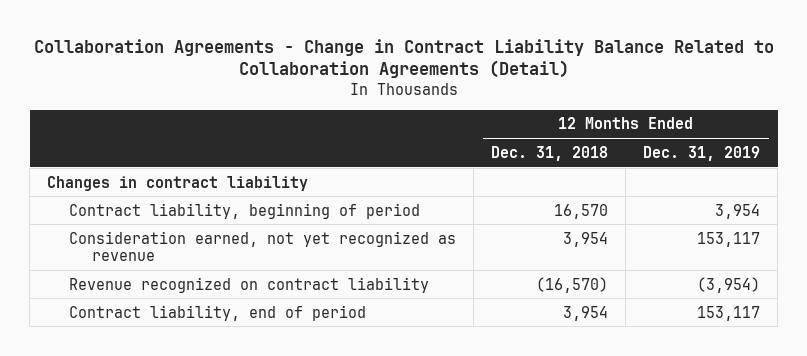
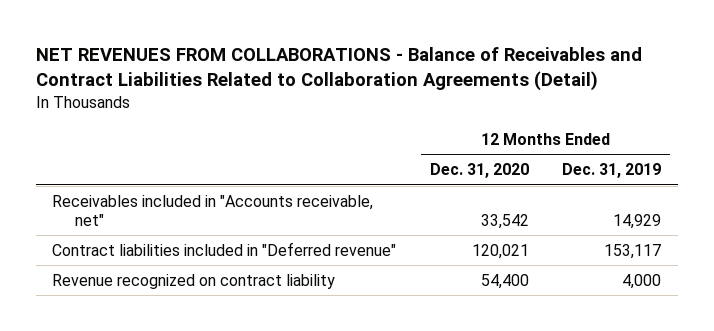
- Collaboration Agreements - Change in Contract Liability Balance Related to Collaboration Agreements (Detail)
+ NET REVENUES FROM COLLABORATIONS - Balance of Receivables and Contract Liabilities Related to Collaboration Agreements (Detail)
- | 12 Months Ended Dec. 31, 2018 | 12 Months Ended Dec. 31, 2019
+ | 12 Months Ended Dec. 31, 2020 | 12 Months Ended Dec. 31, 2019
- Changes in contract liability
- Contract liability, beginning of period | 16,570 | 3,954
- Consideration earned, not yet recognized as revenue | 3,954 | 153,117
- Revenue recognized on contract liability | (16,570) | (3,954)
- Contract liability, end of period | 3,954 | 153,117
+ Receivables included in "Accounts receivable, net" | 33,542 | 14,929
+ Contract liabilities included in "Deferred revenue" | 120,021 | 153,117
+ Revenue recognized on contract liability | 54,400 | 4,000

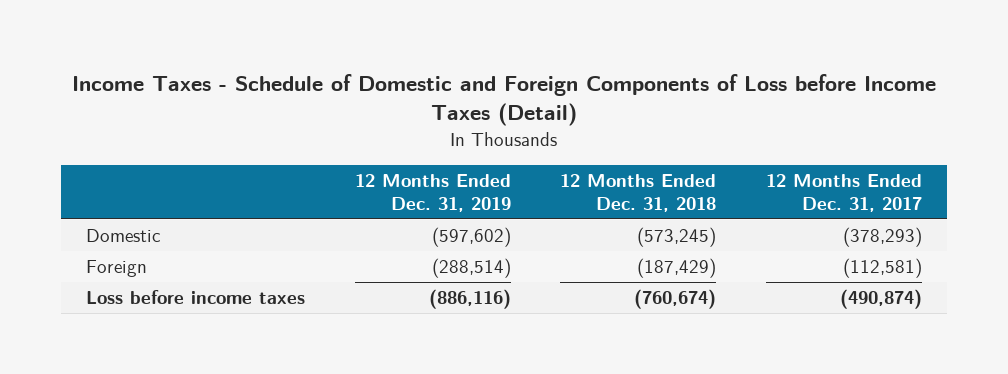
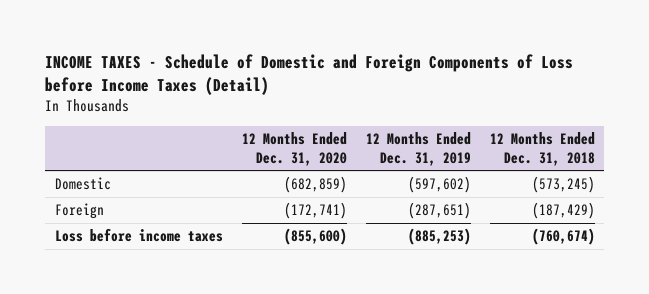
- Income Taxes - Schedule of Domestic and Foreign Components of Loss before Income Taxes (Detail)
+ INCOME TAXES - Schedule of Domestic and Foreign Components of Loss before Income Taxes (Detail)
- | 12 Months Ended Dec. 31, 2019 | 12 Months Ended Dec. 31, 2018 | 12 Months Ended Dec. 31, 2017
+ | 12 Months Ended Dec. 31, 2020 | 12 Months Ended Dec. 31, 2019 | 12 Months Ended Dec. 31, 2018
- Foreign | (288,514) | (187,429) | (112,581)
- Loss before income taxes | (886,116) | (760,674) | (490,874)
+ Foreign | (172,741) | (287,651) | (187,429)
+ Loss before income taxes | (855,600) | (885,253) | (760,674)

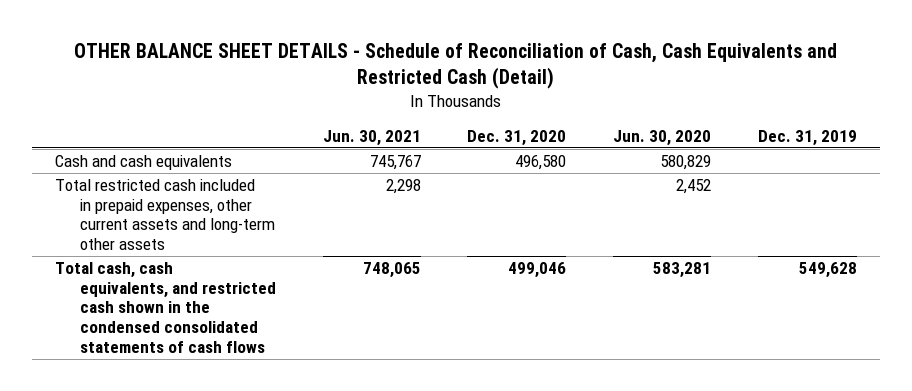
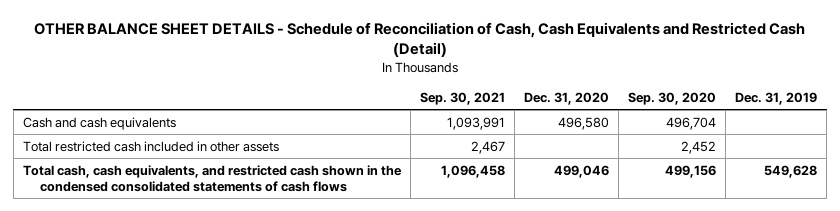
- | Jun. 30, 2021 | Dec. 31, 2020 | Jun. 30, 2020 | Dec. 31, 2019
+ | Sep. 30, 2021 | Dec. 31, 2020 | Sep. 30, 2020 | Dec. 31, 2019
- Total restricted cash included in prepaid expenses, other current assets and long-term other assets | 2,298 | | 2,452 |
+ Total restricted cash included in other assets | 2,467 | | 2,452 |

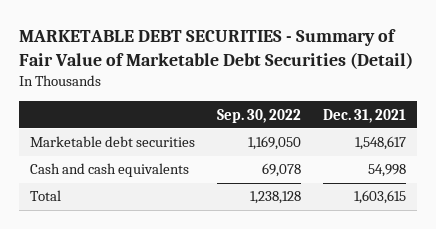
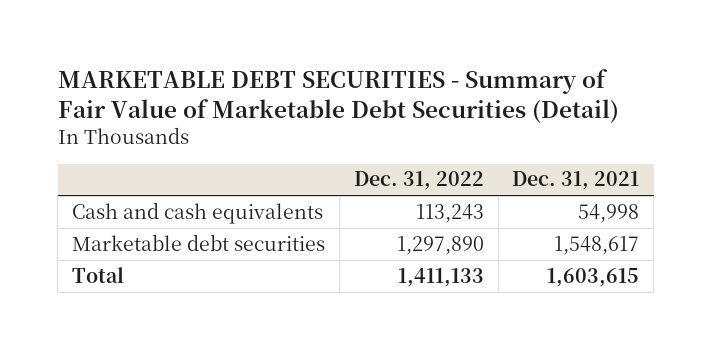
- | Sep. 30, 2022 | Dec. 31, 2021
+ | Dec. 31, 2022 | Dec. 31, 2021
moved down: Marketable debt securities | 1,297,890 | 1,548,617

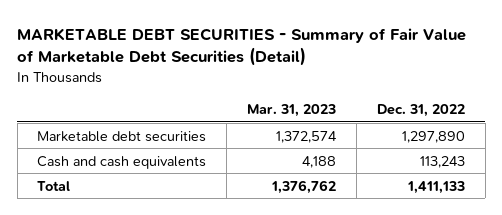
- | Dec. 31, 2022 | Dec. 31, 2021
+ | Mar. 31, 2023 | Dec. 31, 2022
moved down: Cash and cash equivalents | 4,188 | 113,243

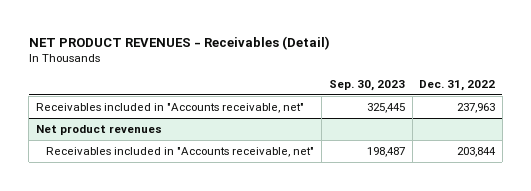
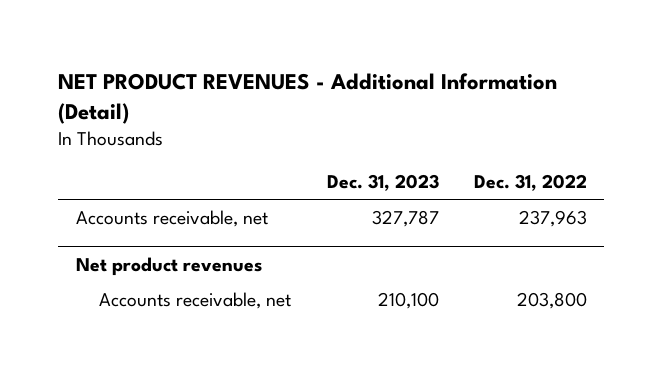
- NET PRODUCT REVENUES - Receivables (Detail)
+ NET PRODUCT REVENUES - Additional Information (Detail)
- | Sep. 30, 2023 | Dec. 31, 2022
+ | Dec. 31, 2023 | Dec. 31, 2022
- Receivables included in "Accounts receivable, net" | 325,445 | 237,963
+ Accounts receivable, net | 327,787 | 237,963
@ Net product revenues
- Receivables included in "Accounts receivable, net" | 198,487 | 203,844
+ Accounts receivable, net | 210,100 | 203,800

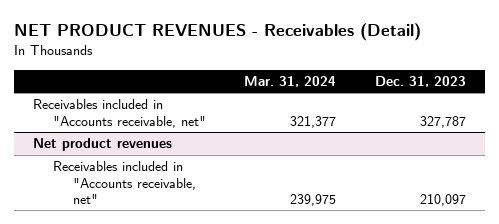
- NET PRODUCT REVENUES - Additional Information (Detail)
+ NET PRODUCT REVENUES - Receivables (Detail)
- | Dec. 31, 2023 | Dec. 31, 2022
+ | Mar. 31, 2024 | Dec. 31, 2023
- Accounts receivable, net | 327,787 | 237,963
+ Receivables included in "Accounts receivable, net" | 321,377 | 327,787
@ Net product revenues
- Accounts receivable, net | 210,100 | 203,800
+ Receivables included in "Accounts receivable, net" | 239,975 | 210,097

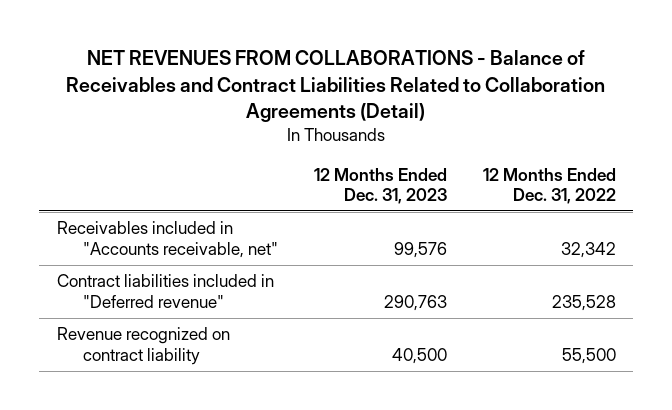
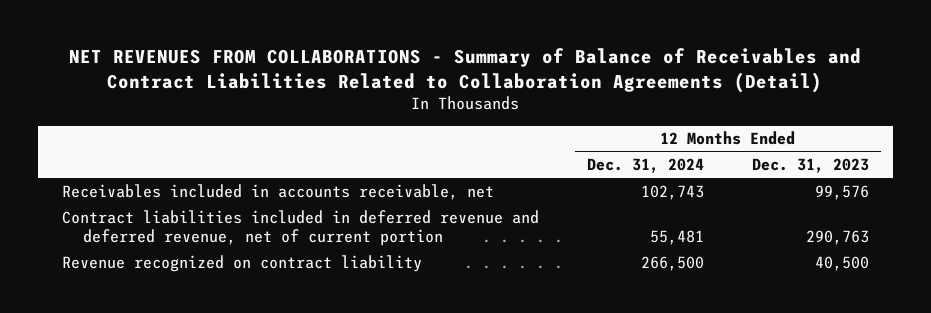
- NET REVENUES FROM COLLABORATIONS - Balance of Receivables and Contract Liabilities Related to Collaboration Agreements (Detail)
+ NET REVENUES FROM COLLABORATIONS - Summary of Balance of Receivables and Contract Liabilities Related to Collaboration Agreements (Detail)
- | 12 Months Ended Dec. 31, 2023 | 12 Months Ended Dec. 31, 2022
+ | 12 Months Ended Dec. 31, 2024 | 12 Months Ended Dec. 31, 2023
- Receivables included in "Accounts receivable, net" | 99,576 | 32,342
- Contract liabilities included in "Deferred revenue" | 290,763 | 235,528
+ Receivables included in accounts receivable, net | 102,743 | 99,576
+ Contract liabilities included in deferred revenue and deferred revenue, net of current portion | 55,481 | 290,763

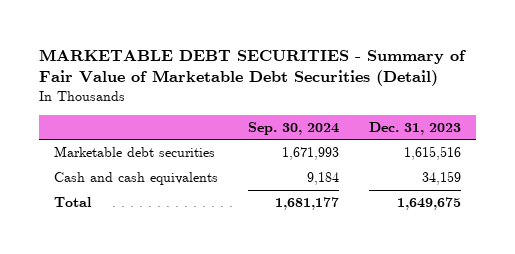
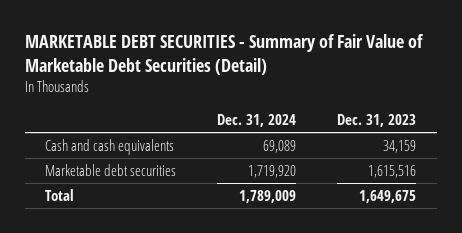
- | Sep. 30, 2024 | Dec. 31, 2023
+ | Dec. 31, 2024 | Dec. 31, 2023
moved down: Marketable debt securities | 1,719,920 | 1,615,516

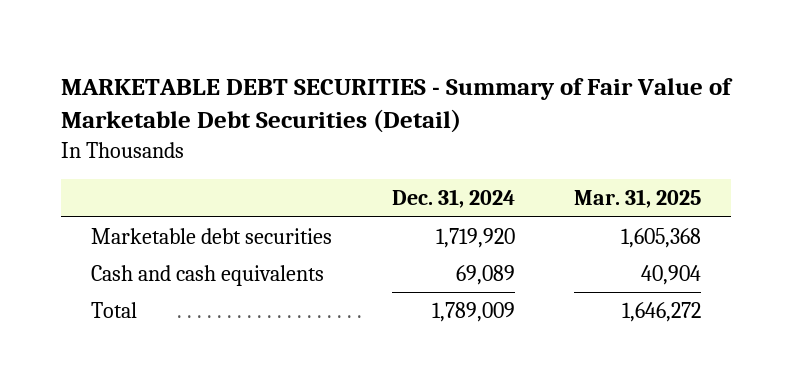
- | Dec. 31, 2024 | Dec. 31, 2023
+ | Dec. 31, 2024 | Mar. 31, 2025
moved down: Cash and cash equivalents | 69,089 | 40,904

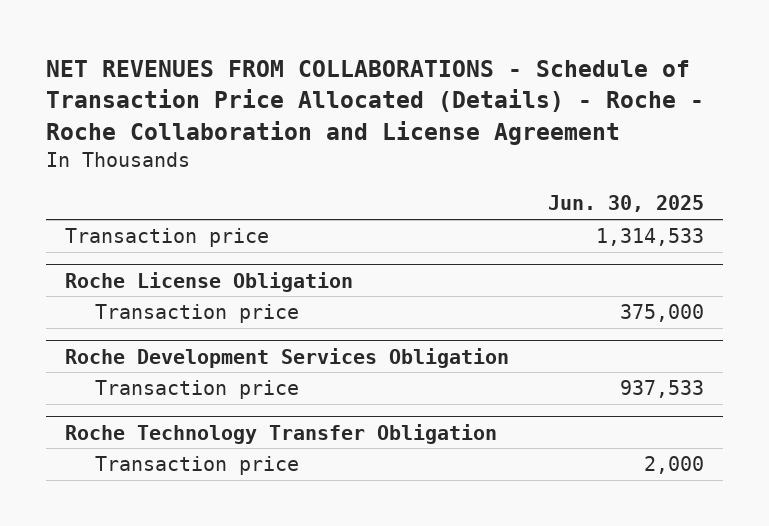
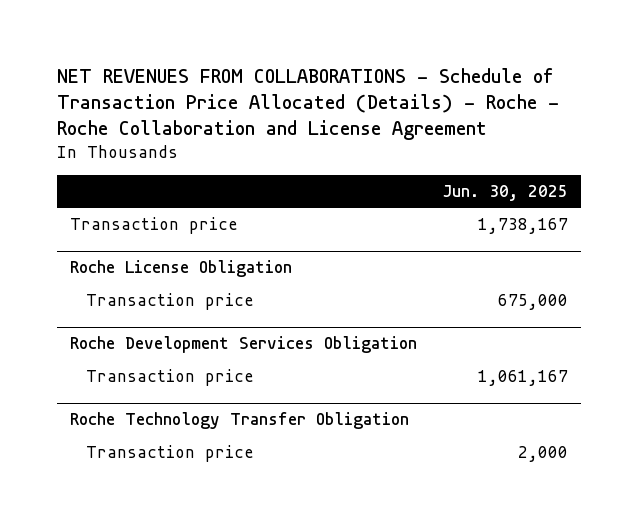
- Transaction price | 1,314,533
+ Transaction price | 1,738,167
@ Roche License Obligation
- Transaction price | 375,000
+ Transaction price | 675,000
@ Roche Development Services Obligation
- Transaction price | 937,533
+ Transaction price | 1,061,167

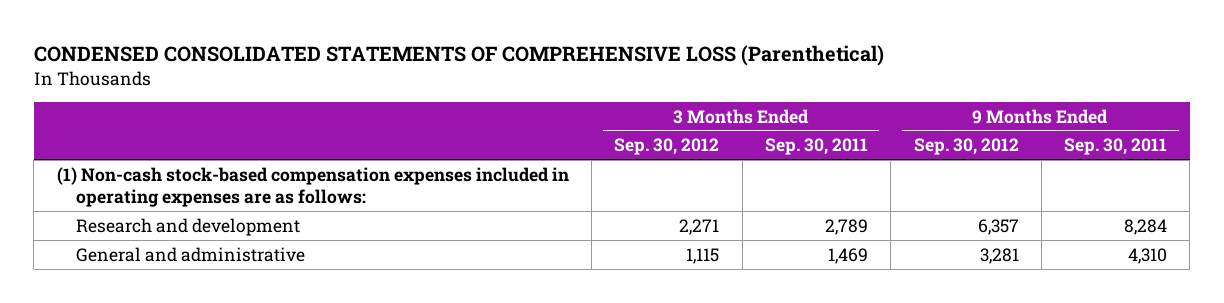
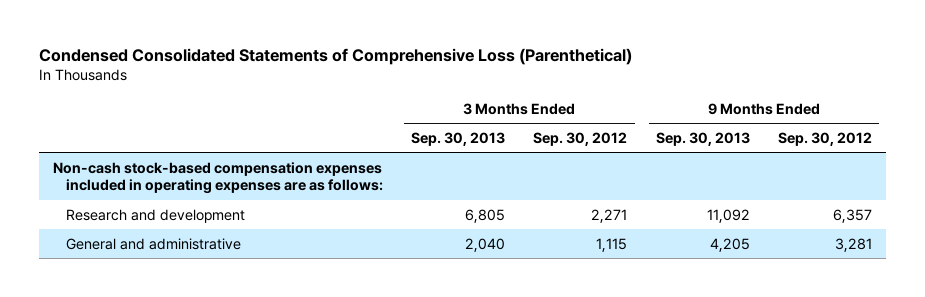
- CONDENSED CONSOLIDATED STATEMENTS OF COMPREHENSIVE LOSS (Parenthetical)
+ Condensed Consolidated Statements of Comprehensive Loss (Parenthetical)
- | 3 Months Ended Sep. 30, 2012 | 3 Months Ended Sep. 30, 2011 | 9 Months Ended Sep. 30, 2012 | 9 Months Ended Sep. 30, 2011
+ | 3 Months Ended Sep. 30, 2013 | 3 Months Ended Sep. 30, 2012 | 9 Months Ended Sep. 30, 2013 | 9 Months Ended Sep. 30, 2012
- (1) Non-cash stock-based compensation expenses included in operating expenses are as follows:
+ Non-cash stock-based compensation expenses included in operating expenses are as follows:

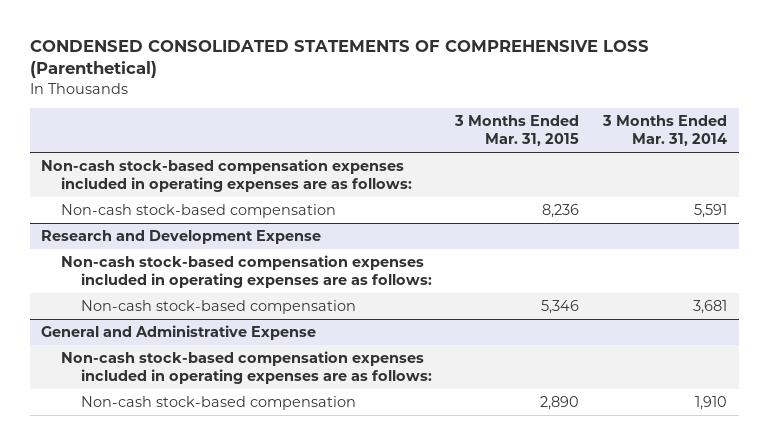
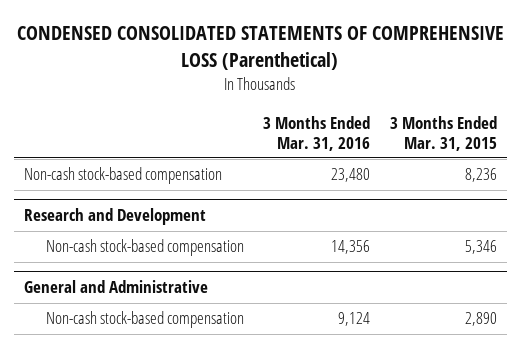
- | 3 Months Ended Mar. 31, 2015 | 3 Months Ended Mar. 31, 2014
+ | 3 Months Ended Mar. 31, 2016 | 3 Months Ended Mar. 31, 2015
- Non-cash stock-based compensation expenses included in operating expenses are as follows:
- Research and Development Expense
- Non-cash stock-based compensation expenses included in operating expenses are as follows:
+ Research and Development
- General and Administrative Expense
- Non-cash stock-based compensation expenses included in operating expenses are as follows:
+ General and Administrative

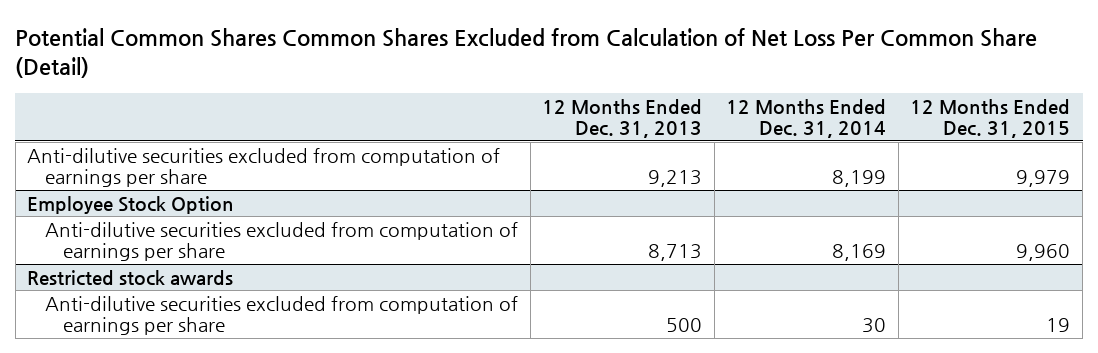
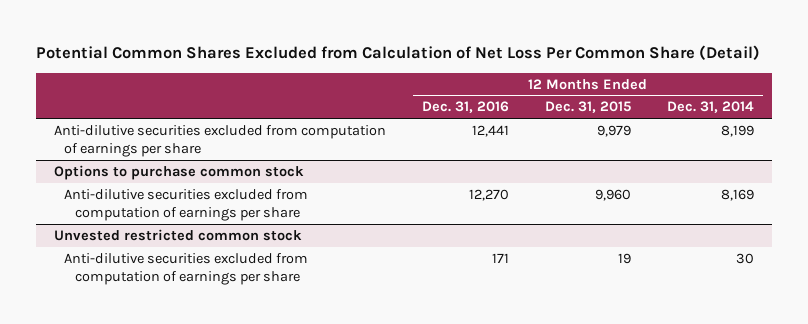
- Potential Common Shares Common Shares Excluded from Calculation of Net Loss Per Common Share (Detail)
+ Potential Common Shares Excluded from Calculation of Net Loss Per Common Share (Detail)
- | 12 Months Ended Dec. 31, 2013 | 12 Months Ended Dec. 31, 2014 | 12 Months Ended Dec. 31, 2015
+ | 12 Months Ended Dec. 31, 2016 | 12 Months Ended Dec. 31, 2015 | 12 Months Ended Dec. 31, 2014
- Employee Stock Option
+ Options to purchase common stock
- Restricted stock awards
+ Unvested restricted common stock

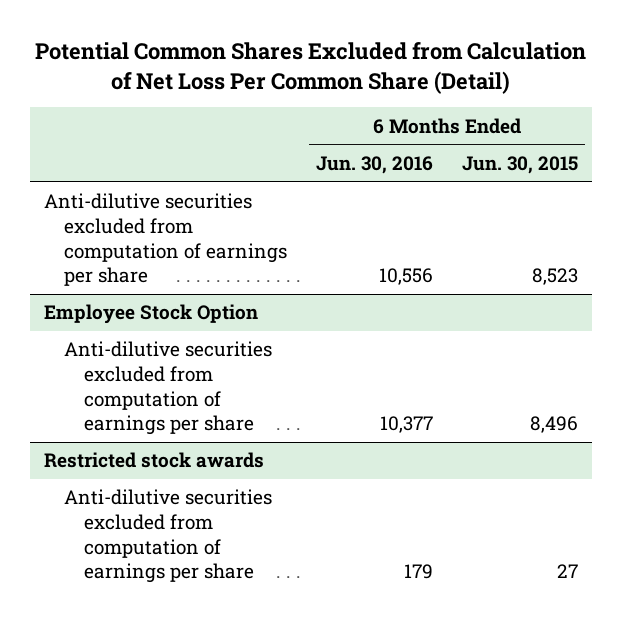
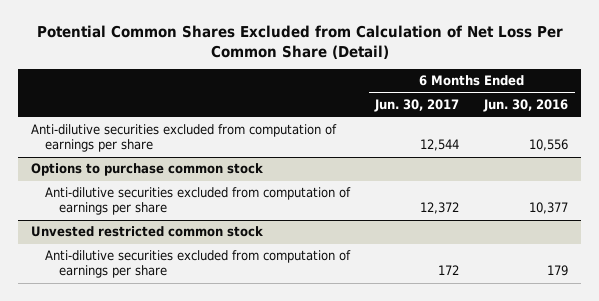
- | 6 Months Ended Jun. 30, 2016 | 6 Months Ended Jun. 30, 2015
+ | 6 Months Ended Jun. 30, 2017 | 6 Months Ended Jun. 30, 2016
- Employee Stock Option
+ Options to purchase common stock
- Restricted stock awards
+ Unvested restricted common stock

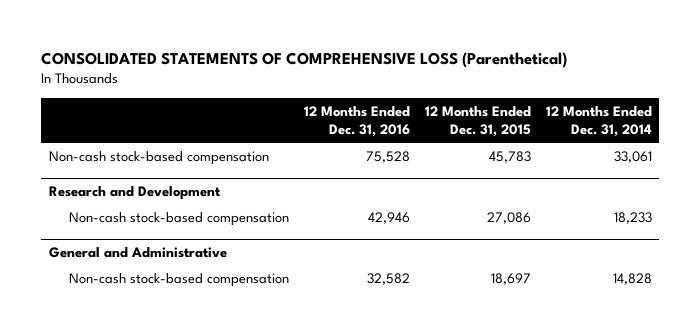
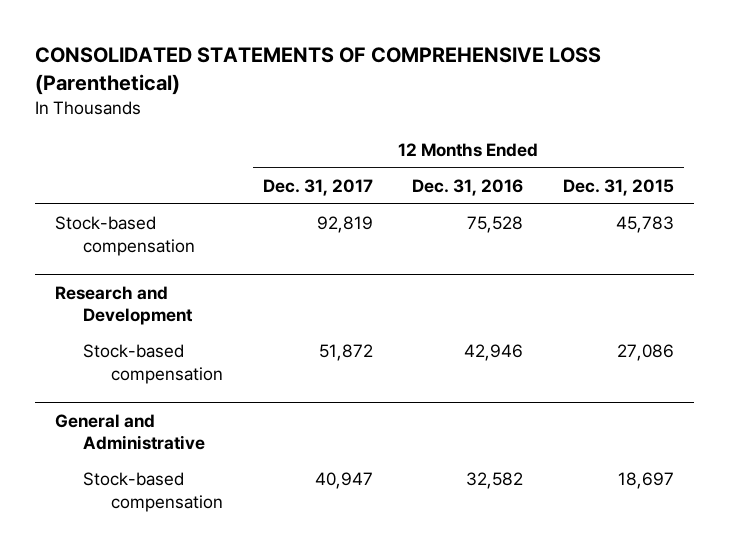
- | 12 Months Ended Dec. 31, 2016 | 12 Months Ended Dec. 31, 2015 | 12 Months Ended Dec. 31, 2014
+ | 12 Months Ended Dec. 31, 2017 | 12 Months Ended Dec. 31, 2016 | 12 Months Ended Dec. 31, 2015
- Non-cash stock-based compensation | 75,528 | 45,783 | 33,061
+ Stock-based compensation | 92,819 | 75,528 | 45,783
@ Research and Development
- Non-cash stock-based compensation | 42,946 | 27,086 | 18,233
+ Stock-based compensation | 51,872 | 42,946 | 27,086
@ General and Administrative
- Non-cash stock-based compensation | 32,582 | 18,697 | 14,828
+ Stock-based compensation | 40,947 | 32,582 | 18,697

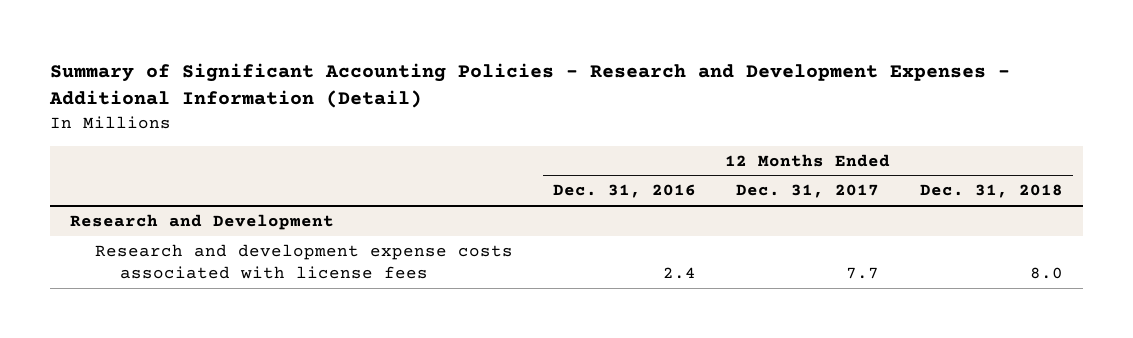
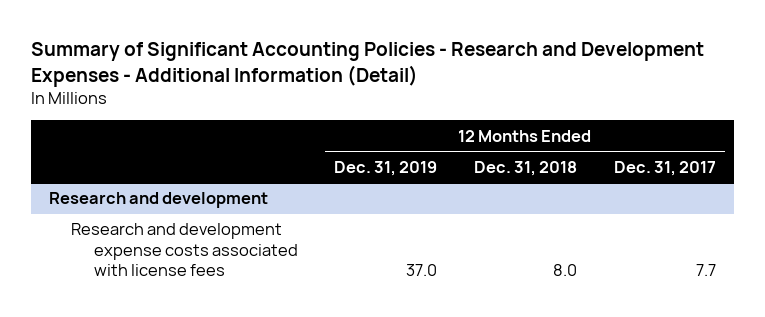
- | 12 Months Ended Dec. 31, 2016 | 12 Months Ended Dec. 31, 2017 | 12 Months Ended Dec. 31, 2018
+ | 12 Months Ended Dec. 31, 2019 | 12 Months Ended Dec. 31, 2018 | 12 Months Ended Dec. 31, 2017
- Research and Development
+ Research and development

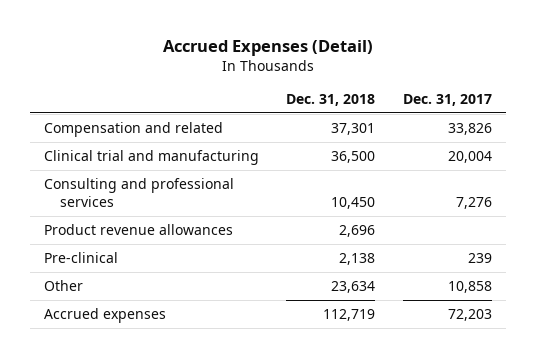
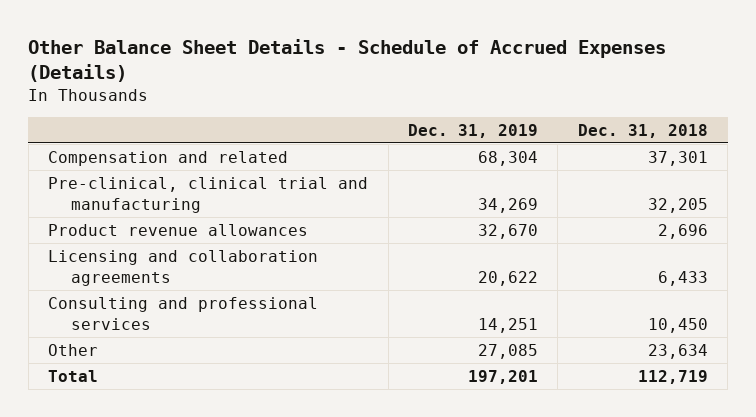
- Accrued Expenses (Detail)
+ Other Balance Sheet Details - Schedule of Accrued Expenses (Details)
- | Dec. 31, 2018 | Dec. 31, 2017
+ | Dec. 31, 2019 | Dec. 31, 2018
- Clinical trial and manufacturing | 36,500 | 20,004
+ Pre-clinical, clinical trial and manufacturing | 34,269 | 32,205
- Pre-clinical | 2,138 | 239
+ Licensing and collaboration agreements | 20,622 | 6,433
moved down: Consulting and professional services | 14,251 | 10,450
- Accrued expenses | 112,719 | 72,203
+ Total | 197,201 | 112,719

